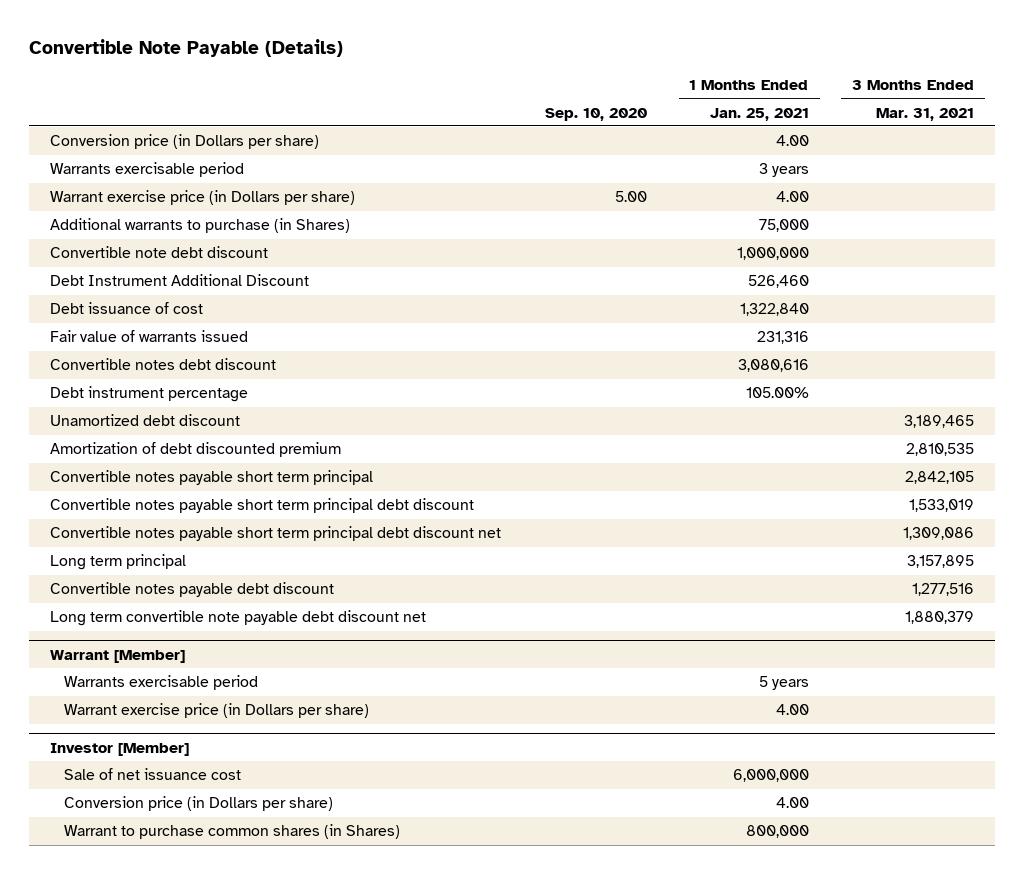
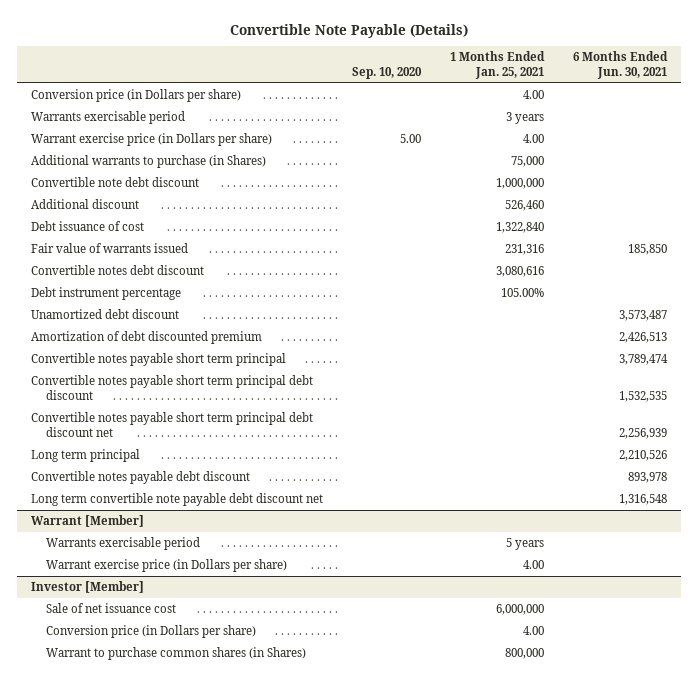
- | Sep. 10, 2020 | 1 Months Ended Jan. 25, 2021 | 3 Months Ended Mar. 31, 2021
+ | Sep. 10, 2020 | 1 Months Ended Jan. 25, 2021 | 6 Months Ended Jun. 30, 2021
- Debt Instrument Additional Discount | | 526,460 |
+ Additional discount | | 526,460 |

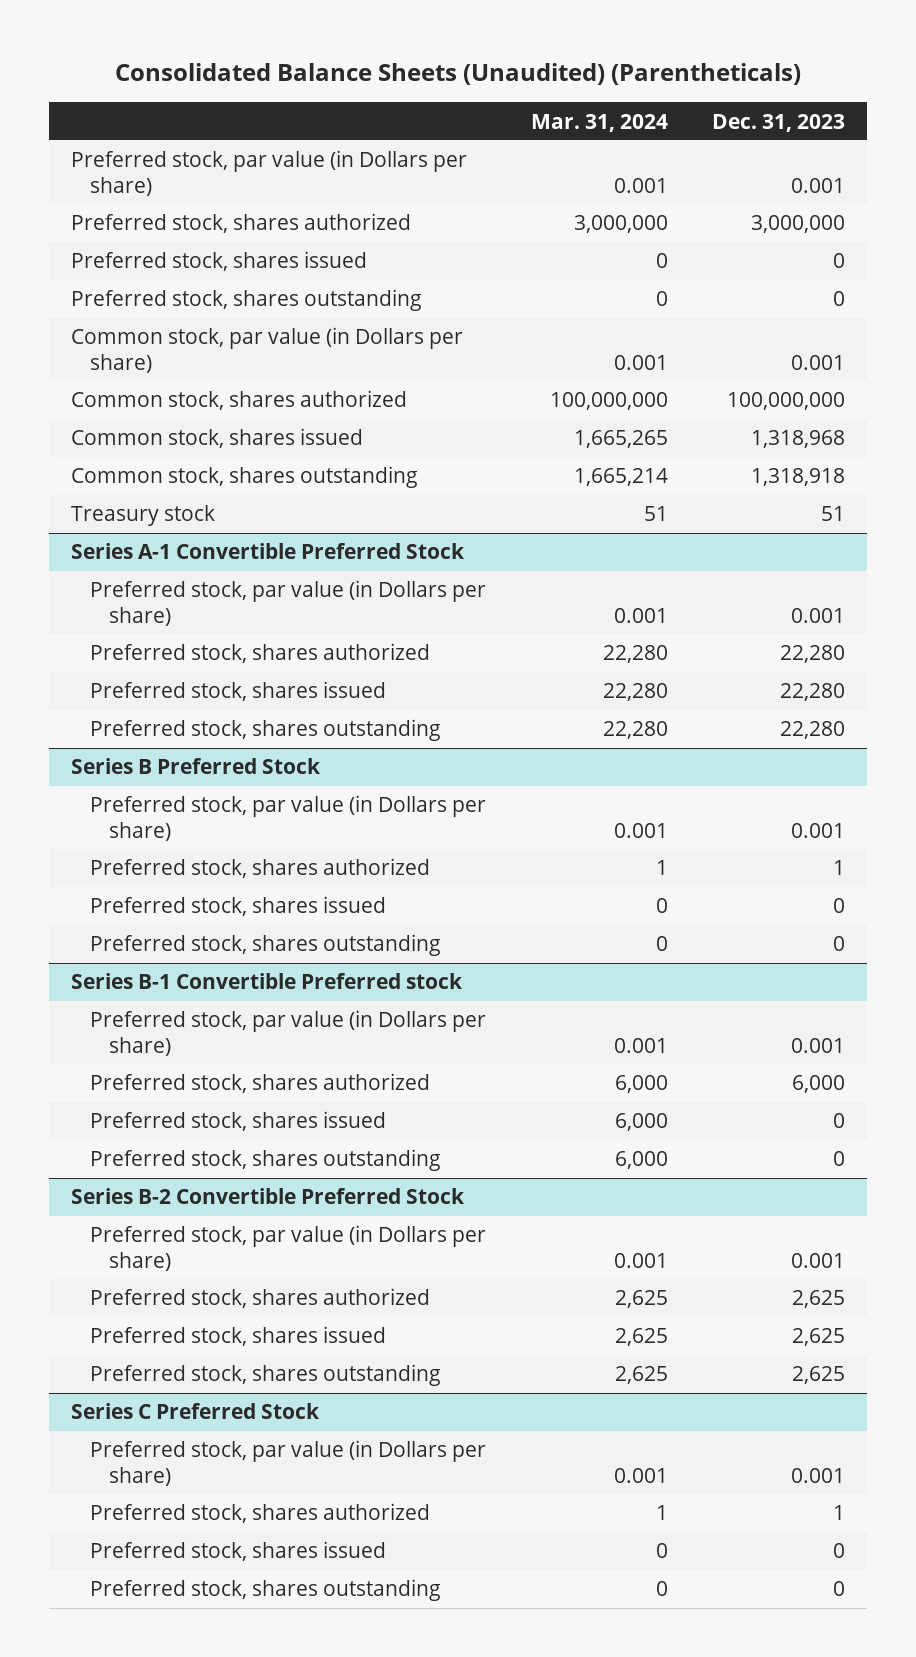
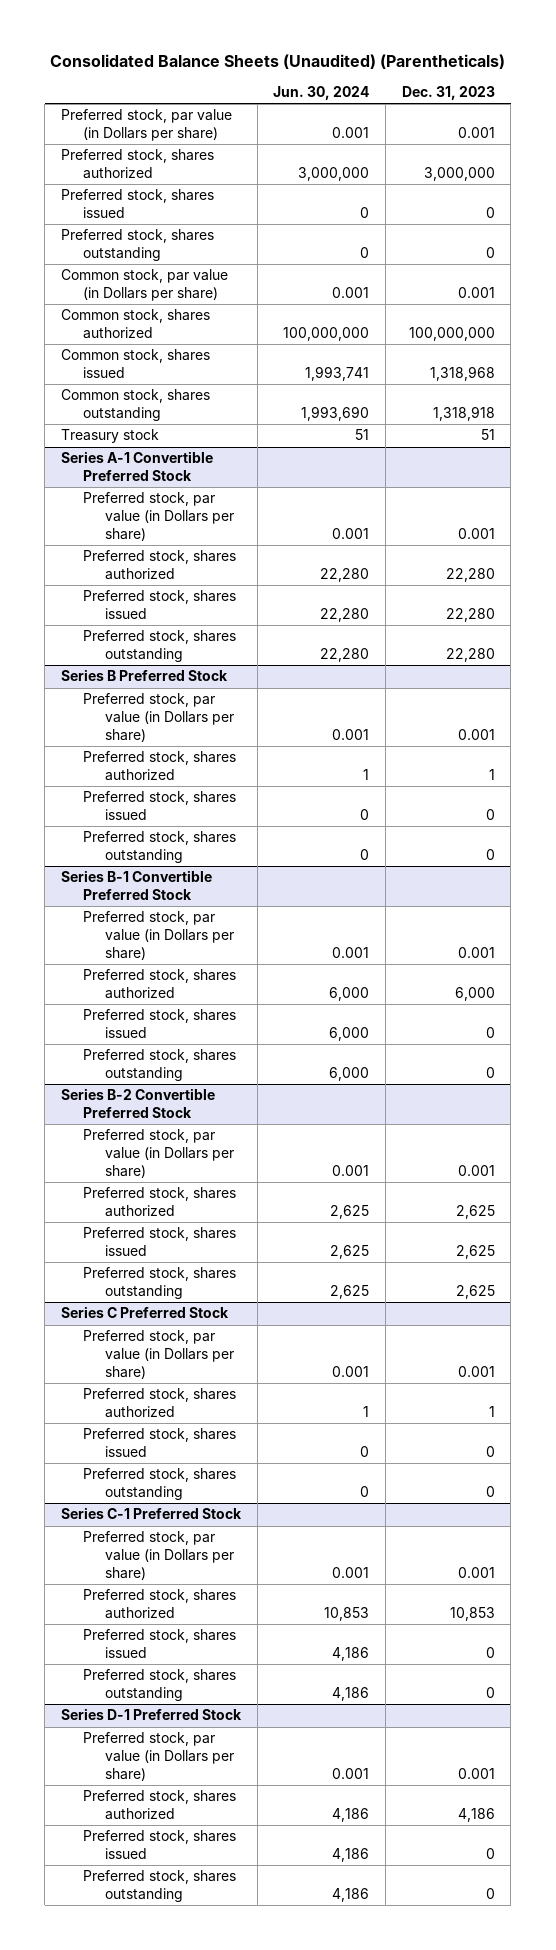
- | Mar. 31, 2024 | Dec. 31, 2023
+ | Jun. 30, 2024 | Dec. 31, 2023
- Series B-1 Convertible Preferred stock
+ Series B-1 Convertible Preferred Stock
+ Series C-1 Preferred Stock
+ Preferred stock, par value (in Dollars per share) | 0.001 | 0.001
+ Preferred stock, shares authorized | 10,853 | 10,853
+ Preferred stock, shares issued | 4,186 | 0
+ Preferred stock, shares outstanding | 4,186 | 0
+ Series D-1 Preferred Stock
+ Preferred stock, par value (in Dollars per share) | 0.001 | 0.001
+ Preferred stock, shares authorized | 4,186 | 4,186
+ Preferred stock, shares issued | 4,186 | 0
+ Preferred stock, shares outstanding | 4,186 | 0

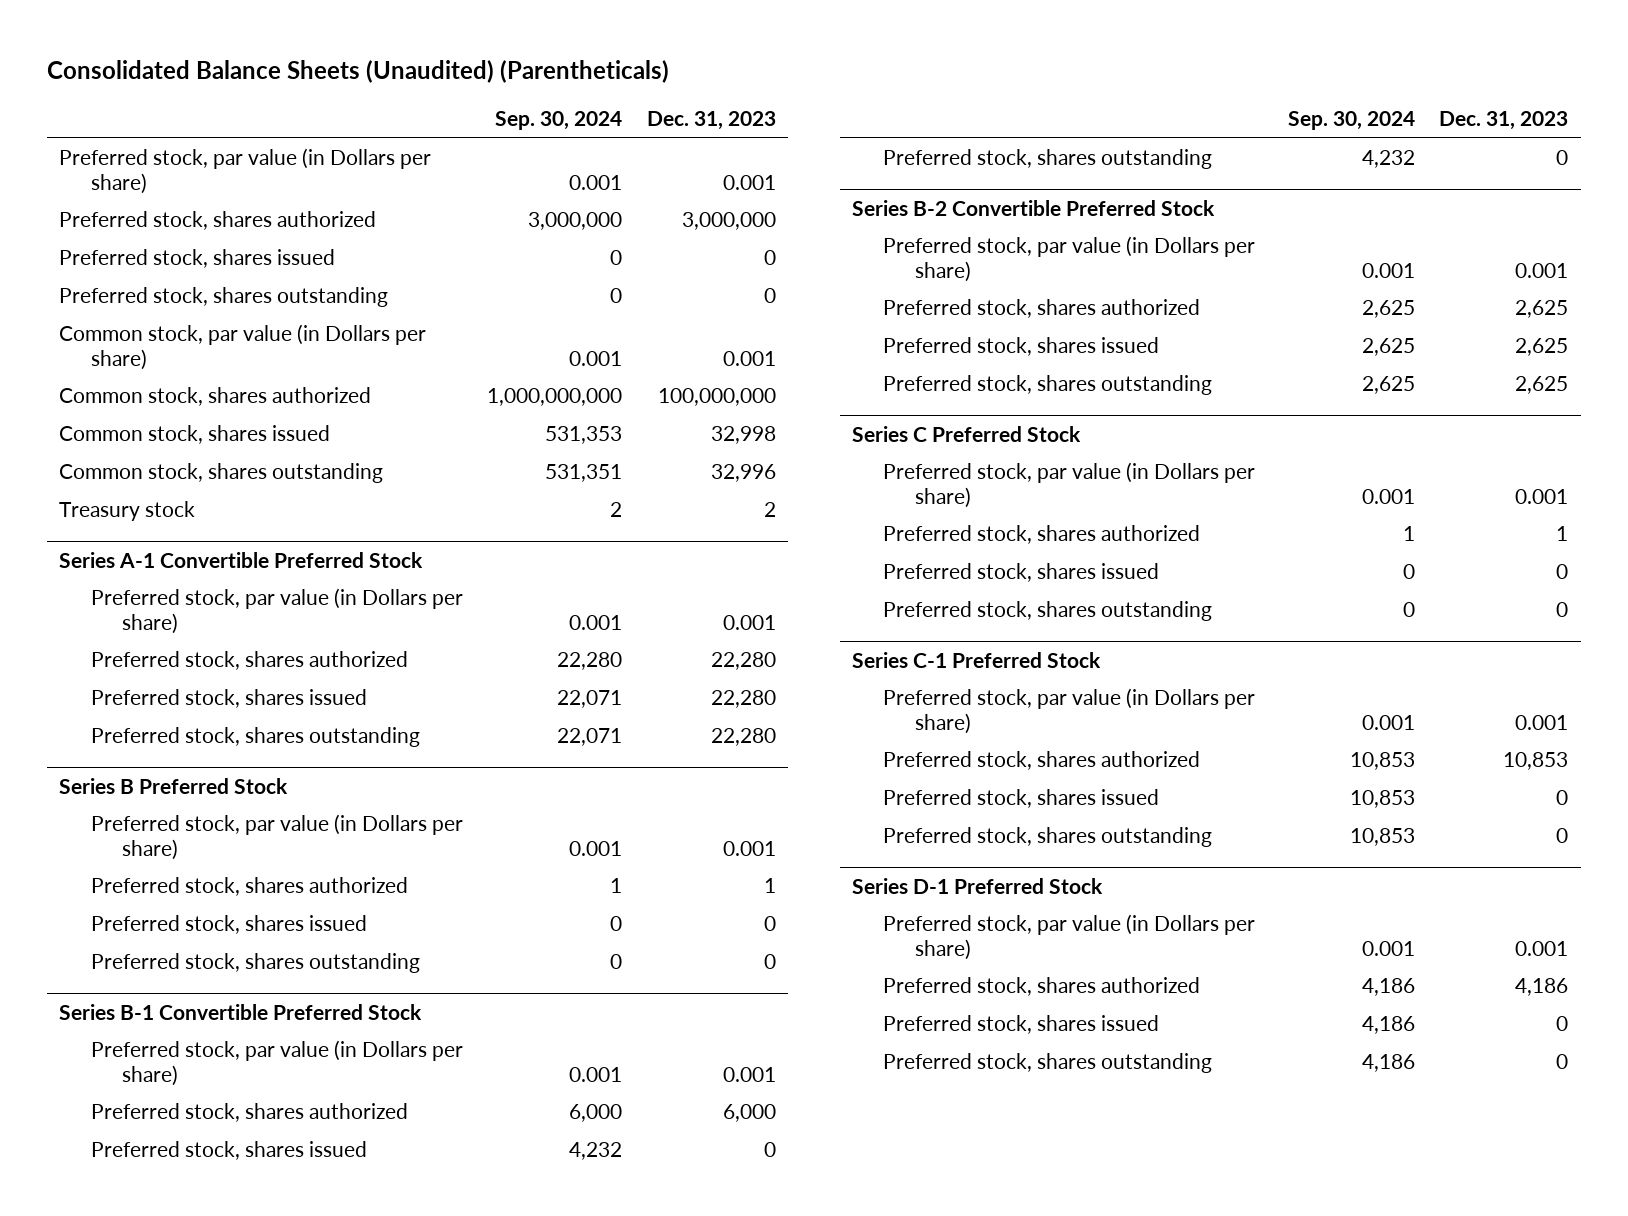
- | Jun. 30, 2024 | Dec. 31, 2023
+ | Sep. 30, 2024 | Dec. 31, 2023
- Common stock, shares issued | 1,993,741 | 1,318,968
- Common stock, shares outstanding | 1,993,690 | 1,318,918
- Treasury stock | 51 | 51
+ Common stock, shares issued | 531,353 | 32,998
+ Common stock, shares outstanding | 531,351 | 32,996
+ Treasury stock | 2 | 2

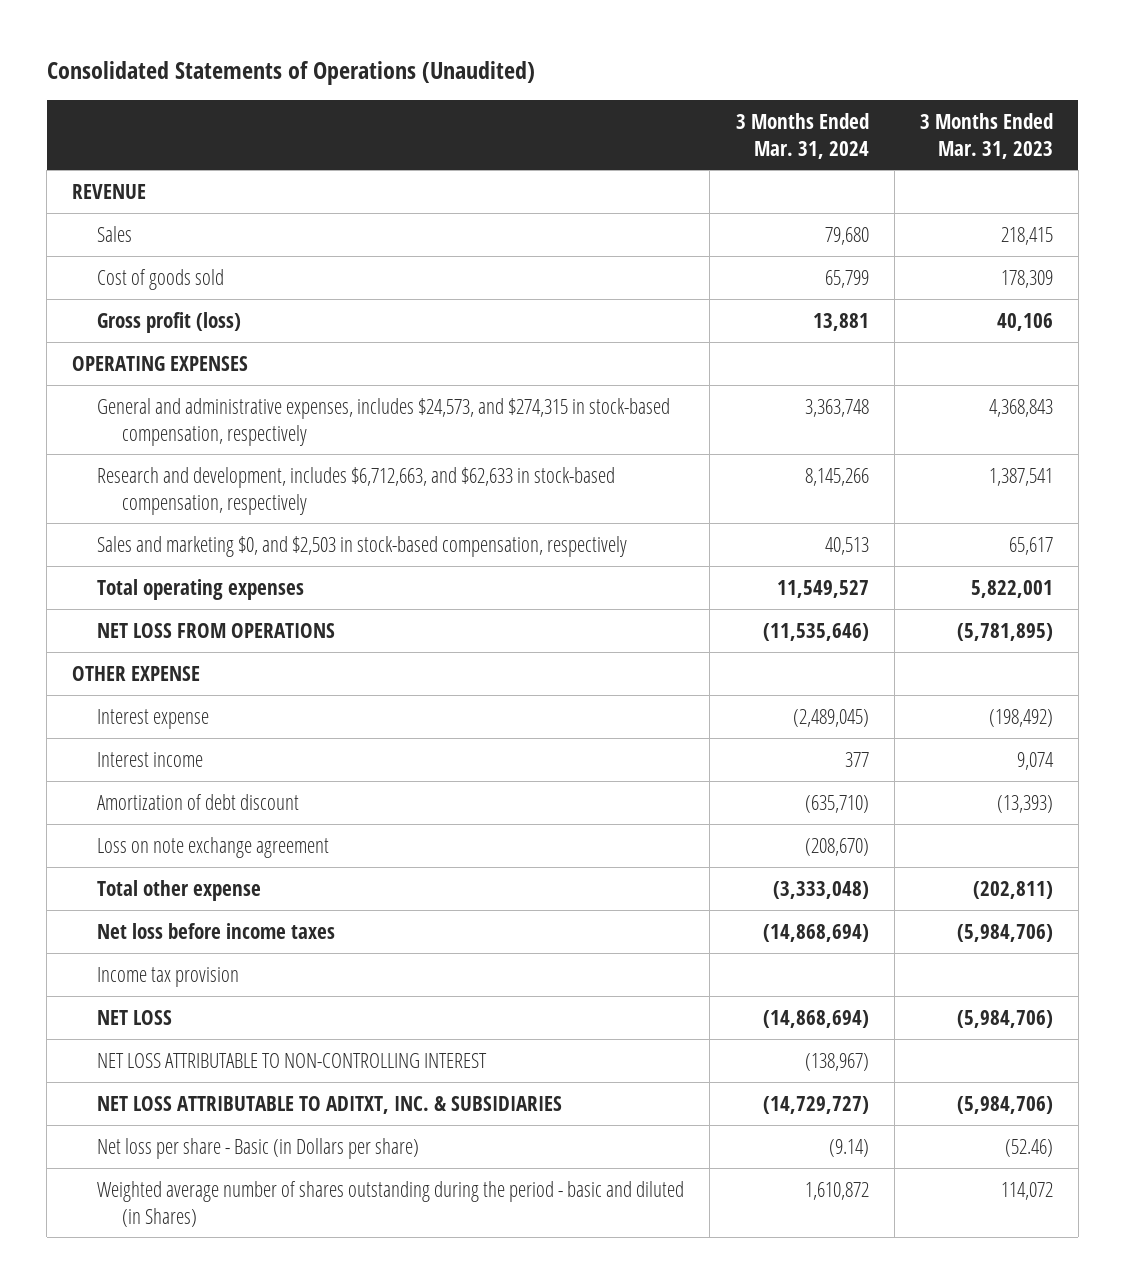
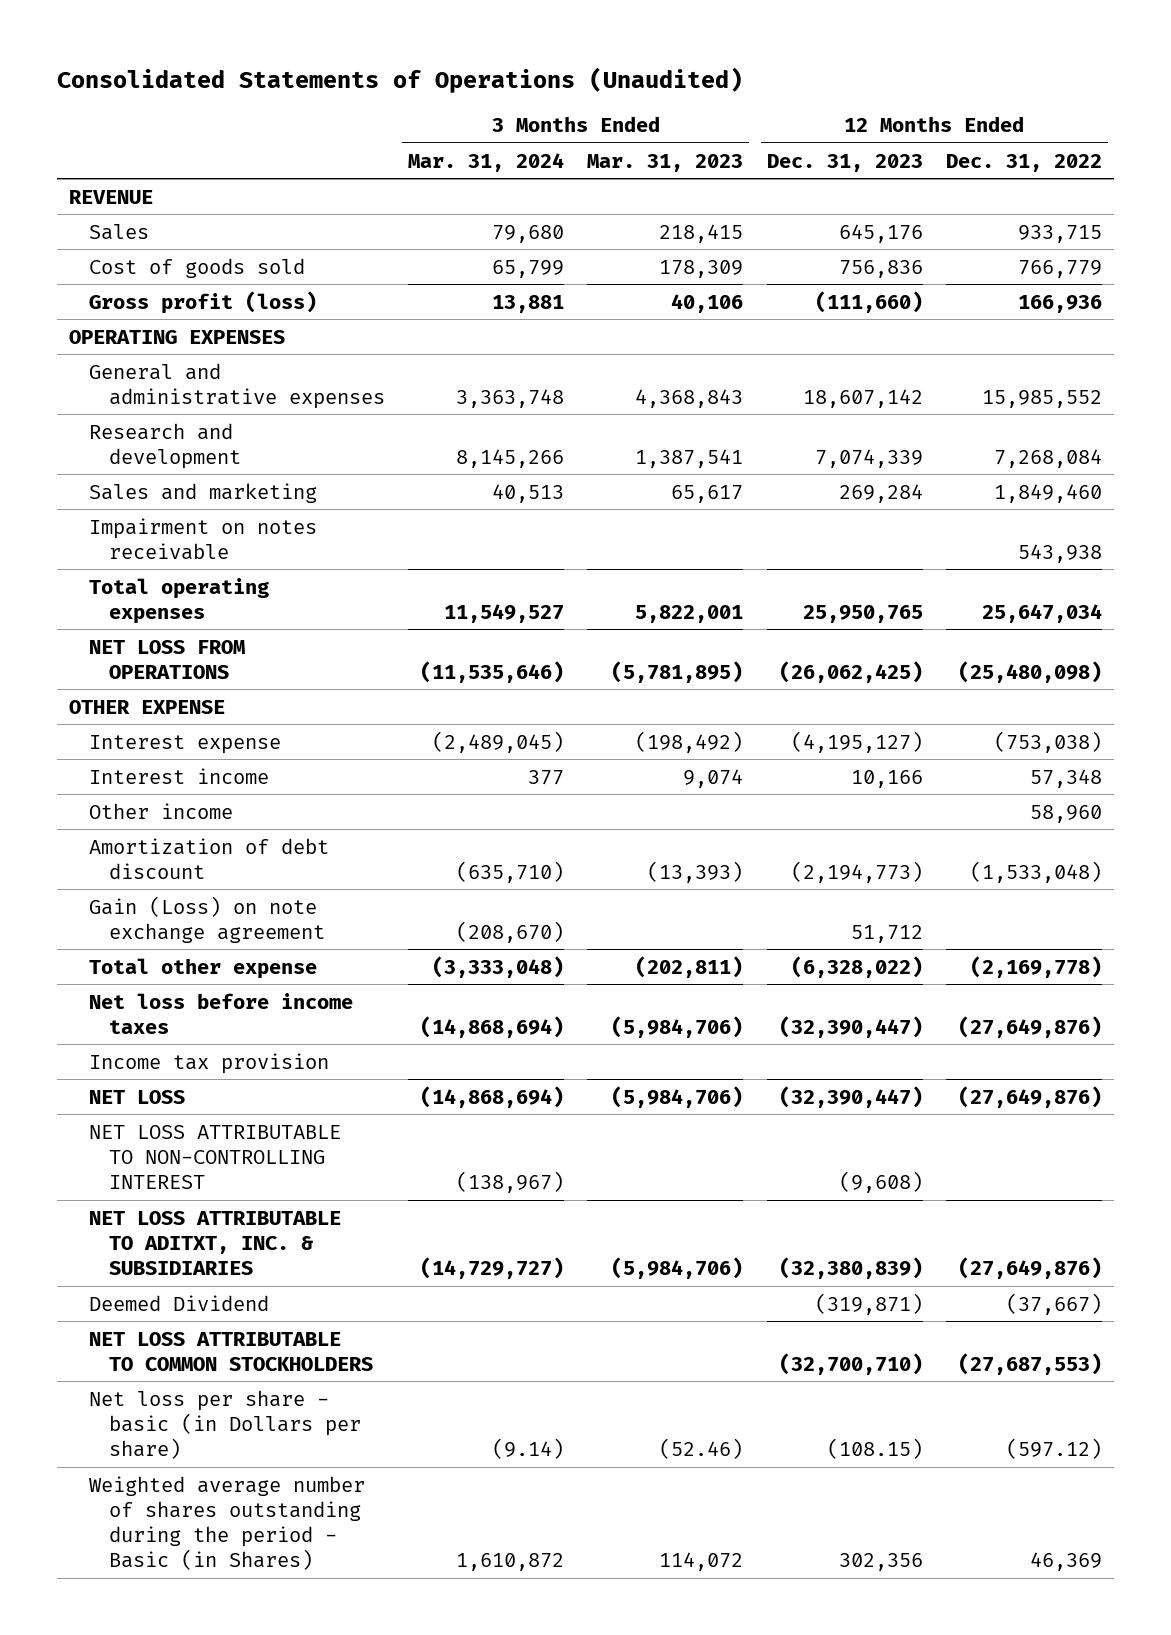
- | 3 Months Ended Mar. 31, 2024 | 3 Months Ended Mar. 31, 2023
+ | 3 Months Ended Mar. 31, 2024 | 3 Months Ended Mar. 31, 2023 | 12 Months Ended Dec. 31, 2023 | 12 Months Ended Dec. 31, 2022
- General and administrative expenses, includes $24,573, and $274,315 in stock-based compensation, respectively | 3,363,748 | 4,368,843
- Research and development, includes $6,712,663, and $62,633 in stock-based compensation, respectively | 8,145,266 | 1,387,541
- Sales and marketing $0, and $2,503 in stock-based compensation, respectively | 40,513 | 65,617
+ General and administrative expenses | 3,363,748 | 4,368,843 | 18,607,142 | 15,985,552
+ Research and development | 8,145,266 | 1,387,541 | 7,074,339 | 7,268,084
+ Sales and marketing | 40,513 | 65,617 | 269,284 | 1,849,460
+ Impairment on notes receivable | | | | 543,938
+ Other income | | | | 58,960
- Loss on note exchange agreement | (208,670) |
+ Gain (Loss) on note exchange agreement | (208,670) | | 51,712 |
- Net loss per share - Basic (in Dollars per share) | (9.14) | (52.46)
- Weighted average number of shares outstanding during the period - basic and diluted (in Shares) | 1,610,872 | 114,072
+ Deemed Dividend | | | (319,871) | (37,667)
+ NET LOSS ATTRIBUTABLE TO COMMON STOCKHOLDERS | | | (32,700,710) | (27,687,553)
+ Net loss per share - basic (in Dollars per share) | (9.14) | (52.46) | (108.15) | (597.12)
+ Weighted average number of shares outstanding during the period - Basic (in Shares) | 1,610,872 | 114,072 | 302,356 | 46,369

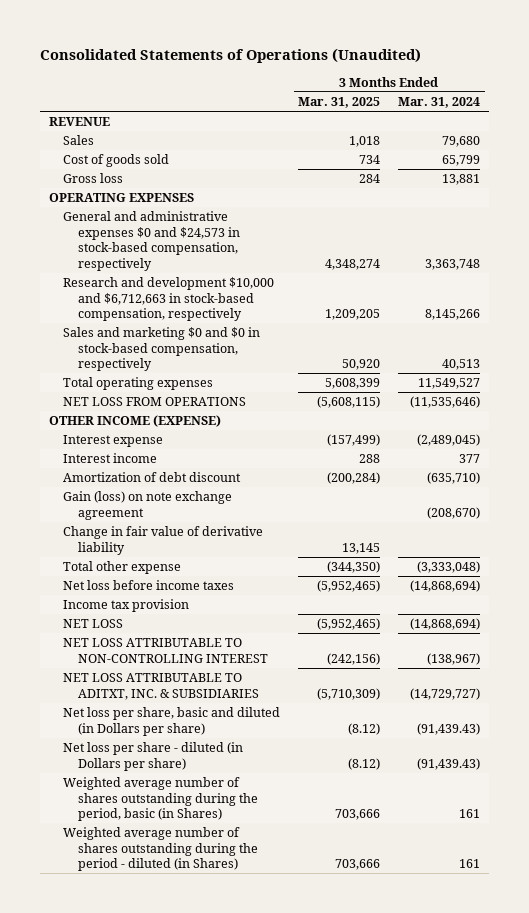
- | 3 Months Ended Mar. 31, 2024 | 3 Months Ended Mar. 31, 2023 | 12 Months Ended Dec. 31, 2023 | 12 Months Ended Dec. 31, 2022
+ | 3 Months Ended Mar. 31, 2025 | 3 Months Ended Mar. 31, 2024
- Gross profit (loss) | 13,881 | 40,106 | (111,660) | 166,936
+ Gross loss | 284 | 13,881
- General and administrative expenses | 3,363,748 | 4,368,843 | 18,607,142 | 15,985,552
- Research and development | 8,145,266 | 1,387,541 | 7,074,339 | 7,268,084
- Sales and marketing | 40,513 | 65,617 | 269,284 | 1,849,460
- Impairment on notes receivable | | | | 543,938
+ General and administrative expenses $0 and $24,573 in stock-based compensation, respectively | 4,348,274 | 3,363,748
+ Research and development $10,000 and $6,712,663 in stock-based compensation, respectively | 1,209,205 | 8,145,266
+ Sales and marketing $0 and $0 in stock-based compensation, respectively | 50,920 | 40,513
- OTHER EXPENSE
+ OTHER INCOME (EXPENSE)
- Other income | | | | 58,960
- Gain (Loss) on note exchange agreement | (208,670) | | 51,712 |
+ Gain (loss) on note exchange agreement | | (208,670)
+ Change in fair value of derivative liability | 13,145 |
- Deemed Dividend | | | (319,871) | (37,667)
- NET LOSS ATTRIBUTABLE TO COMMON STOCKHOLDERS | | | (32,700,710) | (27,687,553)
- Net loss per share - basic (in Dollars per share) | (9.14) | (52.46) | (108.15) | (597.12)
- Weighted average number of shares outstanding during the period - Basic (in Shares) | 1,610,872 | 114,072 | 302,356 | 46,369
+ Net loss per share, basic and diluted (in Dollars per share) | (8.12) | (91,439.43)
+ Net loss per share - diluted (in Dollars per share) | (8.12) | (91,439.43)
+ Weighted average number of shares outstanding during the period, basic (in Shares) | 703,666 | 161
+ Weighted average number of shares outstanding during the period - diluted (in Shares) | 703,666 | 161

